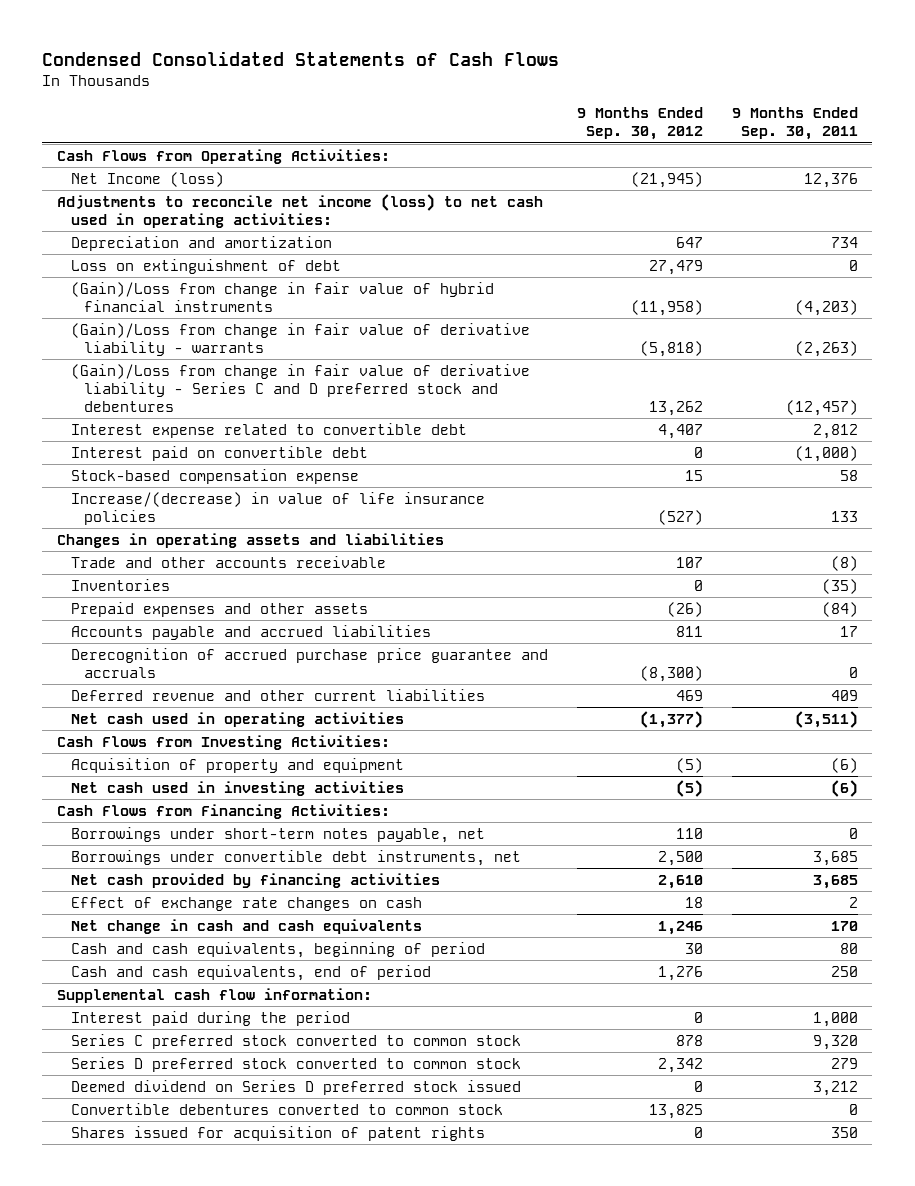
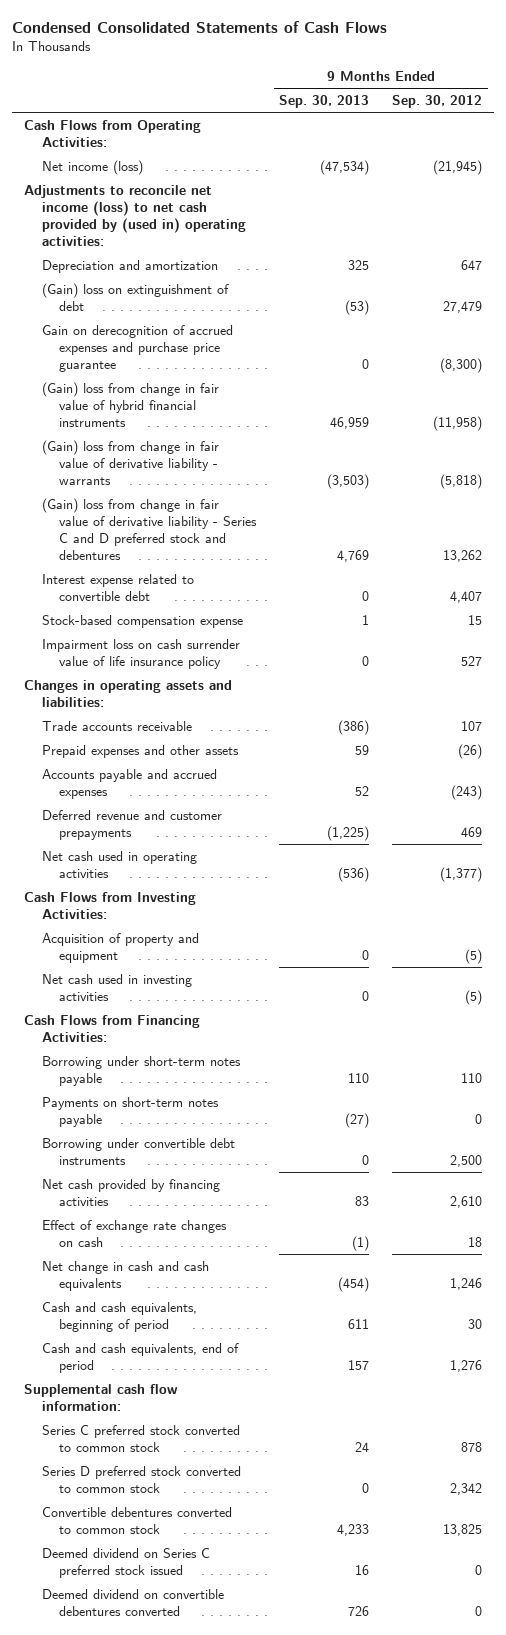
- | 9 Months Ended Sep. 30, 2012 | 9 Months Ended Sep. 30, 2011
+ | 9 Months Ended Sep. 30, 2013 | 9 Months Ended Sep. 30, 2012
- Net Income (loss) | (21,945) | 12,376
- Adjustments to reconcile net income (loss) to net cash used in operating activities:
+ Net income (loss) | (47,534) | (21,945)
+ Adjustments to reconcile net income (loss) to net cash provided by (used in) operating activities:
- Loss on extinguishment of debt | 27,479 | 0
- (Gain)/Loss from change in fair value of hybrid financial instruments | (11,958) | (4,203)
- (Gain)/Loss from change in fair value of derivative liability - warrants | (5,818) | (2,263)
- (Gain)/Loss from change in fair value of derivative liability - Series C and D preferred stock and debentures | 13,262 | (12,457)
+ (Gain) loss on extinguishment of debt | (53) | 27,479
+ Gain on derecognition of accrued expenses and purchase price guarantee | 0 | (8,300)
+ (Gain) loss from change in fair value of hybrid financial instruments | 46,959 | (11,958)
+ (Gain) loss from change in fair value of derivative liability - warrants | (3,503) | (5,818)
+ (Gain) loss from change in fair value of derivative liability - Series C and D preferred stock and debentures | 4,769 | 13,262
- Interest paid on convertible debt | 0 | (1,000)
- Increase/(decrease) in value of life insurance policies | (527) | 133
- Changes in operating assets and liabilities
- Trade and other accounts receivable | 107 | (8)
- Inventories | 0 | (35)
+ Impairment loss on cash surrender value of life insurance policy | 0 | 527
+ Changes in operating assets and liabilities:
+ Trade accounts receivable | (386) | 107
- Accounts payable and accrued liabilities | 811 | 17
- Derecognition of accrued purchase price guarantee and accruals | (8,300) | 0
- Deferred revenue and other current liabilities | 469 | 409
+ Accounts payable and accrued expenses | 52 | (243)
+ Deferred revenue and customer prepayments | (1,225) | 469
- Borrowings under short-term notes payable, net | 110 | 0
- Borrowings under convertible debt instruments, net | 2,500 | 3,685
+ Borrowing under short-term notes payable | 110 | 110
+ Payments on short-term notes payable | (27) | 0
+ Borrowing under convertible debt instruments | 0 | 2,500
- Interest paid during the period | 0 | 1,000
- Deemed dividend on Series D preferred stock issued | 0 | 3,212
- Shares issued for acquisition of patent rights | 0 | 350
+ Deemed dividend on Series C preferred stock issued | 16 | 0
+ Deemed dividend on convertible debentures converted | 726 | 0

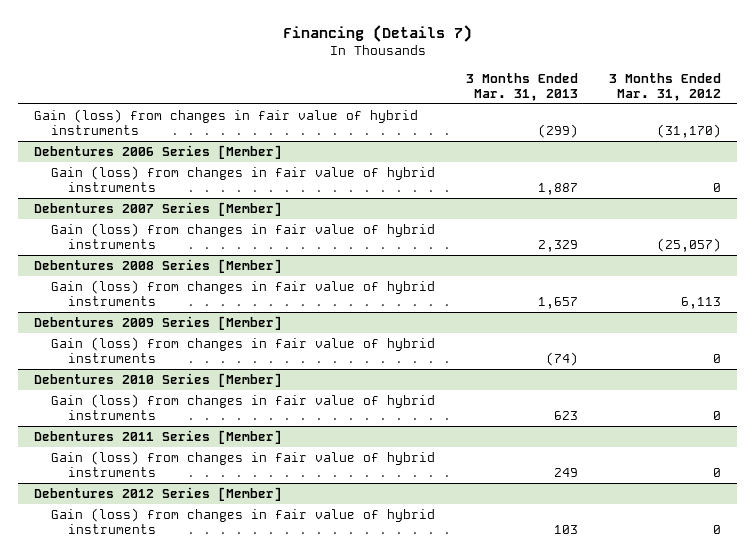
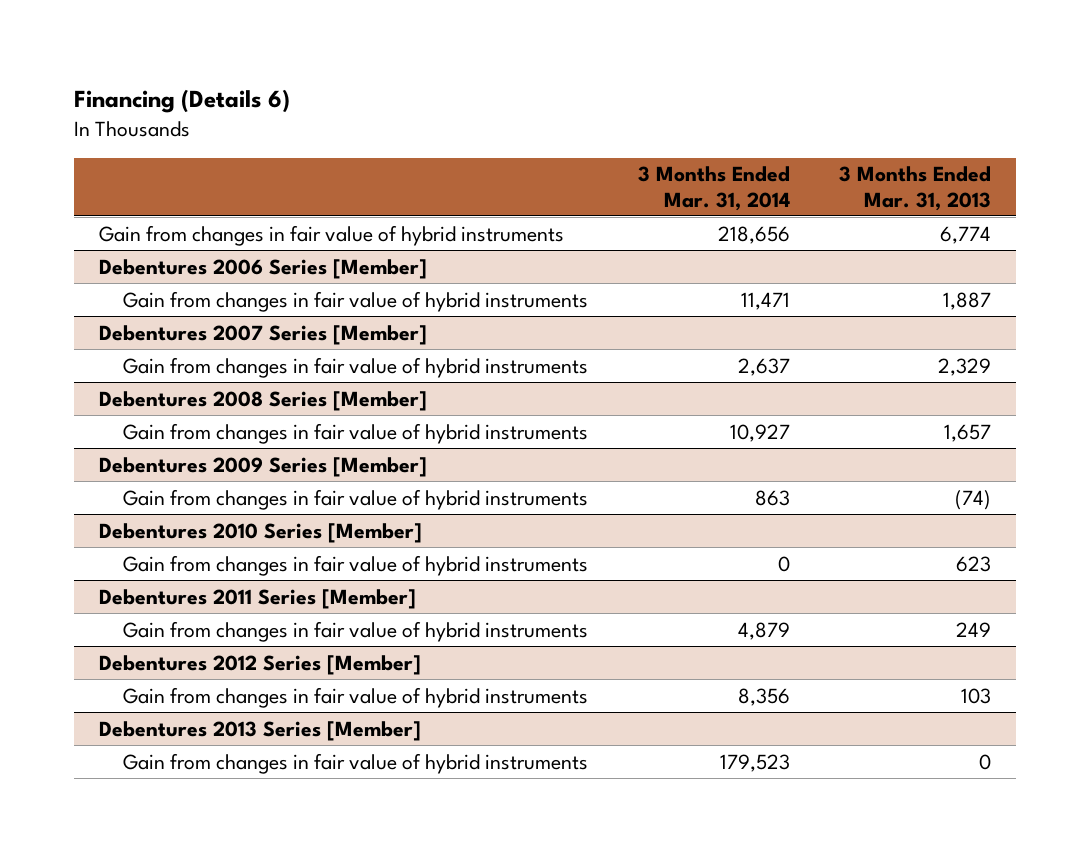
- Financing (Details 7)
+ Financing (Details 6)
- | 3 Months Ended Mar. 31, 2013 | 3 Months Ended Mar. 31, 2012
+ | 3 Months Ended Mar. 31, 2014 | 3 Months Ended Mar. 31, 2013
- Gain (loss) from changes in fair value of hybrid instruments | (299) | (31,170)
+ Gain from changes in fair value of hybrid instruments | 218,656 | 6,774
@ Debentures 2006 Series [Member]
- Gain (loss) from changes in fair value of hybrid instruments | 1,887 | 0
+ Gain from changes in fair value of hybrid instruments | 11,471 | 1,887
@ Debentures 2007 Series [Member]
- Gain (loss) from changes in fair value of hybrid instruments | 2,329 | (25,057)
+ Gain from changes in fair value of hybrid instruments | 2,637 | 2,329
@ Debentures 2008 Series [Member]
- Gain (loss) from changes in fair value of hybrid instruments | 1,657 | 6,113
+ Gain from changes in fair value of hybrid instruments | 10,927 | 1,657
@ Debentures 2009 Series [Member]
- Gain (loss) from changes in fair value of hybrid instruments | (74) | 0
+ Gain from changes in fair value of hybrid instruments | 863 | (74)
@ Debentures 2010 Series [Member]
- Gain (loss) from changes in fair value of hybrid instruments | 623 | 0
+ Gain from changes in fair value of hybrid instruments | 0 | 623
@ Debentures 2011 Series [Member]
- Gain (loss) from changes in fair value of hybrid instruments | 249 | 0
+ Gain from changes in fair value of hybrid instruments | 4,879 | 249
@ Debentures 2012 Series [Member]
- Gain (loss) from changes in fair value of hybrid instruments | 103 | 0
+ Gain from changes in fair value of hybrid instruments | 8,356 | 103
+ Debentures 2013 Series [Member]
+ Gain from changes in fair value of hybrid instruments | 179,523 | 0

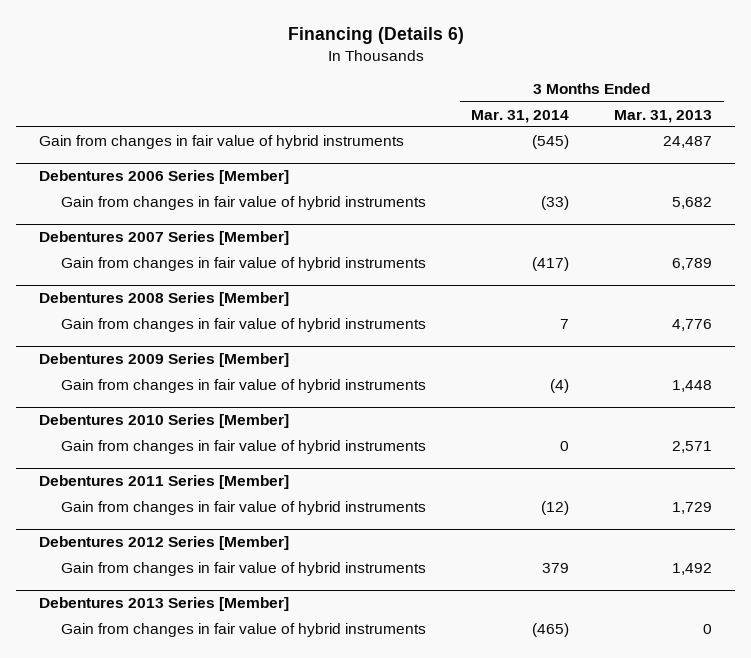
- Gain from changes in fair value of hybrid instruments | 218,656 | 6,774
+ Gain from changes in fair value of hybrid instruments | (545) | 24,487
@ Debentures 2006 Series [Member]
- Gain from changes in fair value of hybrid instruments | 11,471 | 1,887
+ Gain from changes in fair value of hybrid instruments | (33) | 5,682
@ Debentures 2007 Series [Member]
- Gain from changes in fair value of hybrid instruments | 2,637 | 2,329
+ Gain from changes in fair value of hybrid instruments | (417) | 6,789
@ Debentures 2008 Series [Member]
- Gain from changes in fair value of hybrid instruments | 10,927 | 1,657
+ Gain from changes in fair value of hybrid instruments | 7 | 4,776
@ Debentures 2009 Series [Member]
- Gain from changes in fair value of hybrid instruments | 863 | (74)
+ Gain from changes in fair value of hybrid instruments | (4) | 1,448
@ Debentures 2010 Series [Member]
- Gain from changes in fair value of hybrid instruments | 0 | 623
+ Gain from changes in fair value of hybrid instruments | 0 | 2,571
@ Debentures 2011 Series [Member]
- Gain from changes in fair value of hybrid instruments | 4,879 | 249
+ Gain from changes in fair value of hybrid instruments | (12) | 1,729
@ Debentures 2012 Series [Member]
- Gain from changes in fair value of hybrid instruments | 8,356 | 103
+ Gain from changes in fair value of hybrid instruments | 379 | 1,492
@ Debentures 2013 Series [Member]
- Gain from changes in fair value of hybrid instruments | 179,523 | 0
+ Gain from changes in fair value of hybrid instruments | (465) | 0

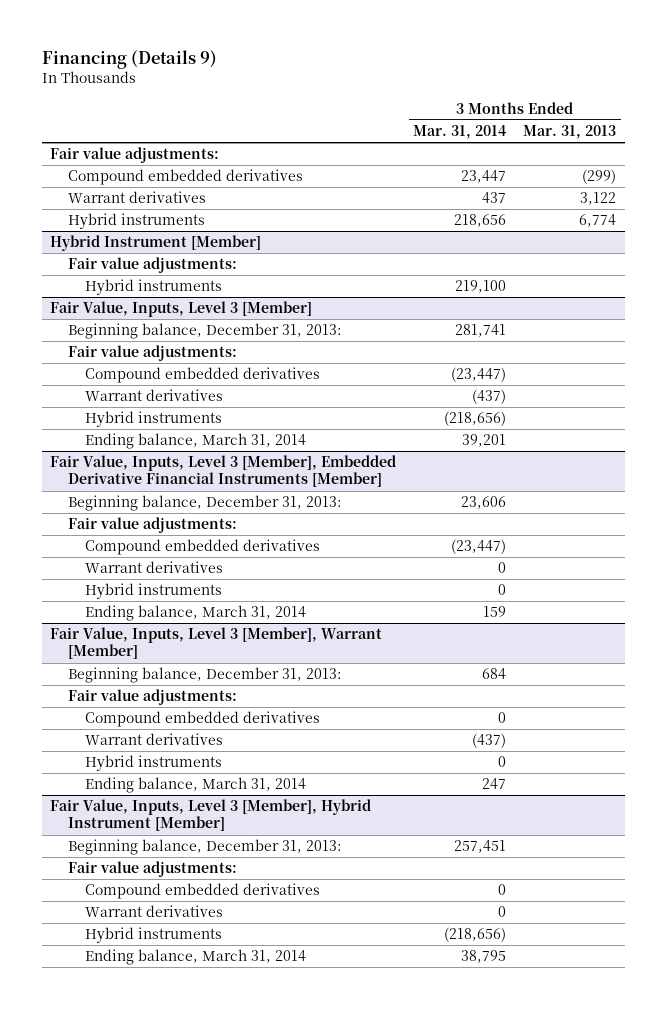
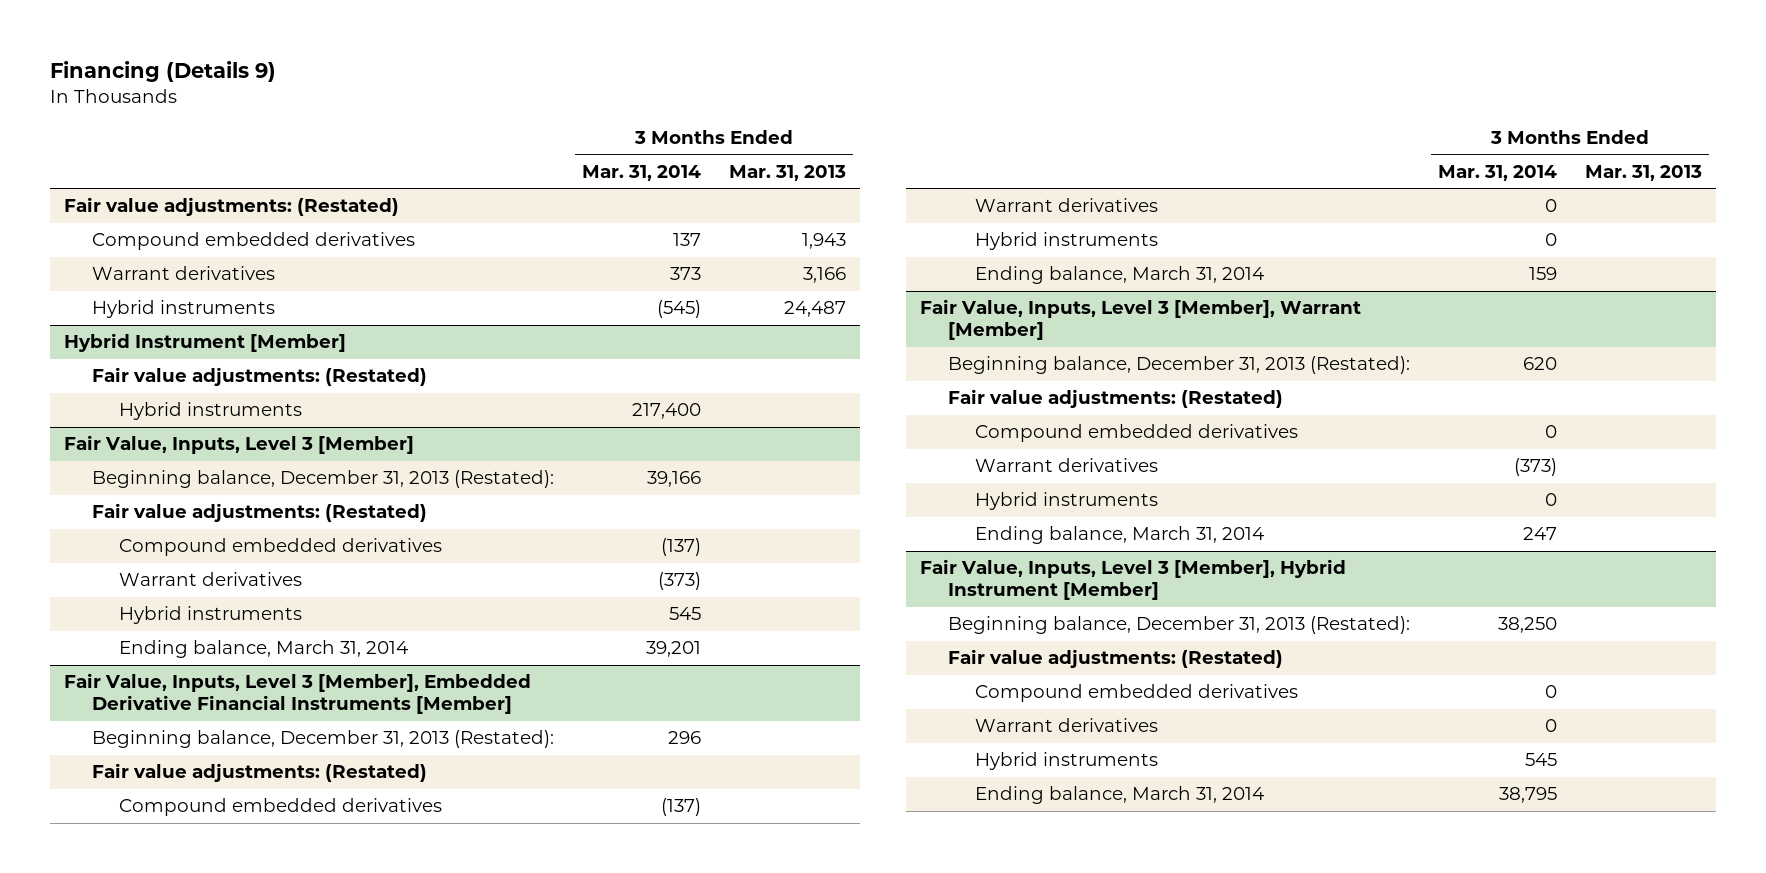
- Fair value adjustments:
- Compound embedded derivatives | 23,447 | (299)
- Warrant derivatives | 437 | 3,122
- Hybrid instruments | 218,656 | 6,774
+ Fair value adjustments: (Restated)
+ Compound embedded derivatives | 137 | 1,943
+ Warrant derivatives | 373 | 3,166
+ Hybrid instruments | (545) | 24,487
@ Hybrid Instrument [Member]
- Fair value adjustments:
- Hybrid instruments | 219,100 |
+ Fair value adjustments: (Restated)
+ Hybrid instruments | 217,400 |
@ Fair Value, Inputs, Level 3 [Member]
- Beginning balance, December 31, 2013: | 281,741 |
- Fair value adjustments:
- Compound embedded derivatives | (23,447) |
- Warrant derivatives | (437) |
- Hybrid instruments | (218,656) |
+ Beginning balance, December 31, 2013 (Restated): | 39,166 |
+ Fair value adjustments: (Restated)
+ Compound embedded derivatives | (137) |
+ Warrant derivatives | (373) |
+ Hybrid instruments | 545 |
@ Fair Value, Inputs, Level 3 [Member], Embedded Derivative Financial Instruments [Member]
- Beginning balance, December 31, 2013: | 23,606 |
- Fair value adjustments:
- Compound embedded derivatives | (23,447) |
+ Beginning balance, December 31, 2013 (Restated): | 296 |
+ Fair value adjustments: (Restated)
+ Compound embedded derivatives | (137) |
@ Fair Value, Inputs, Level 3 [Member], Warrant [Member]
- Beginning balance, December 31, 2013: | 684 |
- Fair value adjustments:
+ Beginning balance, December 31, 2013 (Restated): | 620 |
+ Fair value adjustments: (Restated)
- Warrant derivatives | (437) |
+ Warrant derivatives | (373) |
@ Fair Value, Inputs, Level 3 [Member], Hybrid Instrument [Member]
- Beginning balance, December 31, 2013: | 257,451 |
- Fair value adjustments:
+ Beginning balance, December 31, 2013 (Restated): | 38,250 |
+ Fair value adjustments: (Restated)
- Hybrid instruments | (218,656) |
+ Hybrid instruments | 545 |

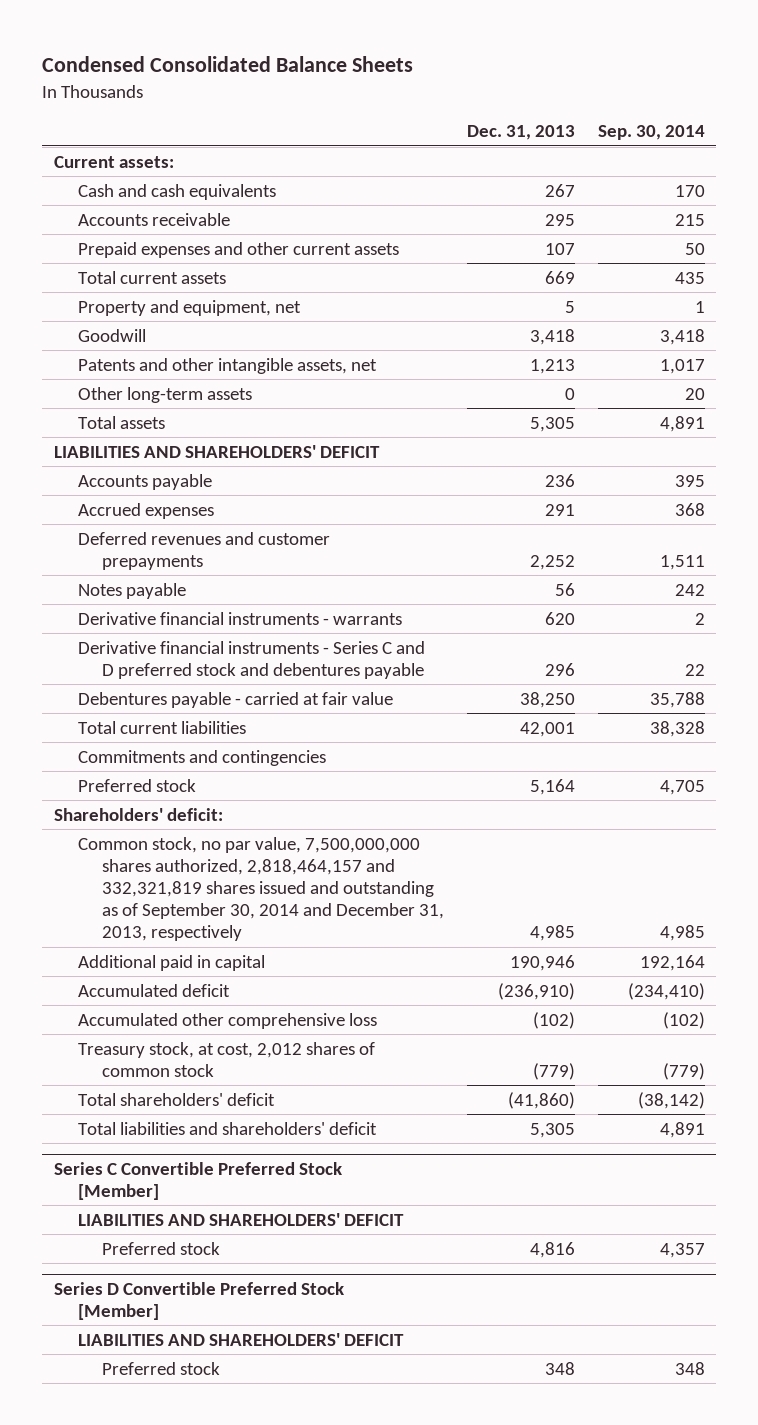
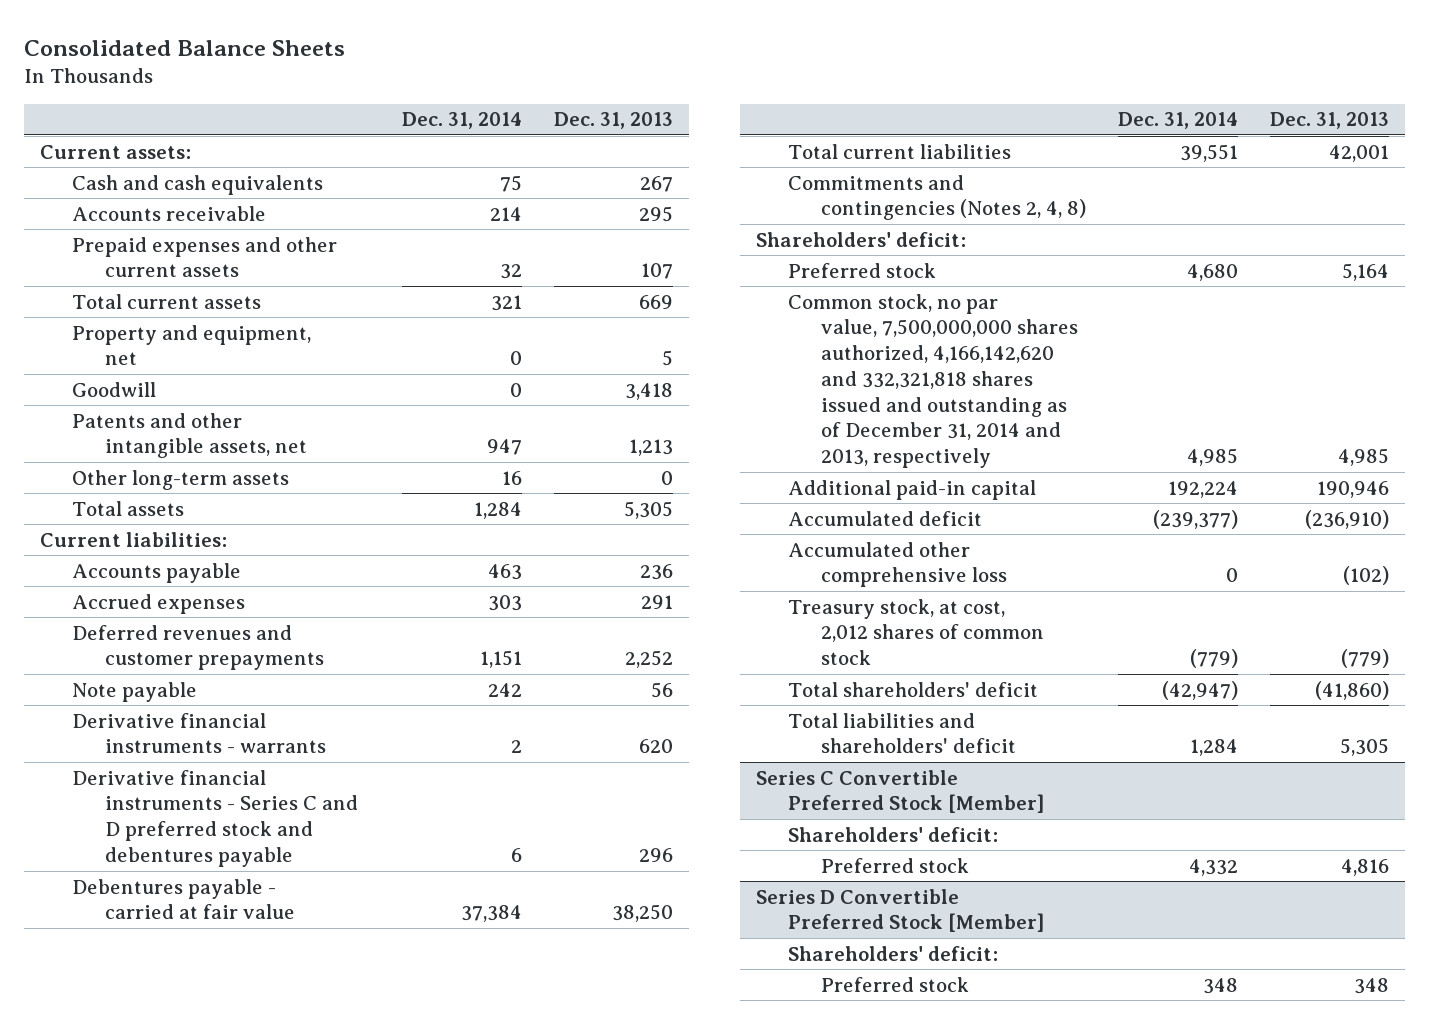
- Condensed Consolidated Balance Sheets
+ Consolidated Balance Sheets
- | Dec. 31, 2013 | Sep. 30, 2014
+ | Dec. 31, 2014 | Dec. 31, 2013
- LIABILITIES AND SHAREHOLDERS' DEFICIT
+ Current liabilities:
- Notes payable | 56 | 242
+ Note payable | 242 | 56
- Commitments and contingencies
+ Commitments and contingencies (Notes 2, 4, 8)
- Common stock, no par value, 7,500,000,000 shares authorized, 2,818,464,157 and 332,321,819 shares issued and outstanding as of September 30, 2014 and December 31, 2013, respectively | 4,985 | 4,985
- Additional paid in capital | 190,946 | 192,164
moved down: Preferred stock | 4,680 | 5,164
+ Common stock, no par value, 7,500,000,000 shares authorized, 4,166,142,620 and 332,321,818 shares issued and outstanding as of December 31, 2014 and 2013, respectively | 4,985 | 4,985
+ Additional paid-in capital | 192,224 | 190,946
@ Series C Convertible Preferred Stock [Member]
- LIABILITIES AND SHAREHOLDERS' DEFICIT
+ Shareholders' deficit:
@ Series D Convertible Preferred Stock [Member]
- LIABILITIES AND SHAREHOLDERS' DEFICIT
+ Shareholders' deficit:

